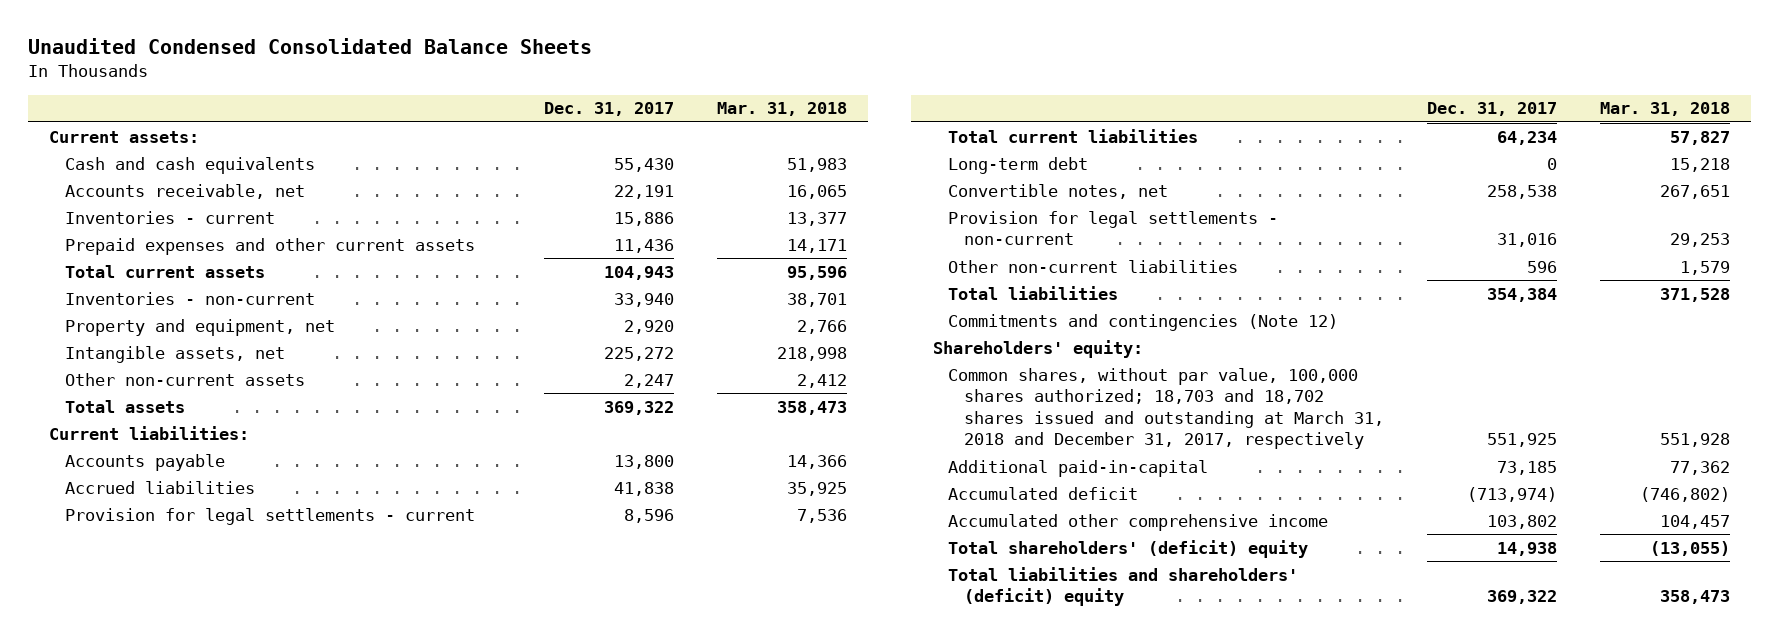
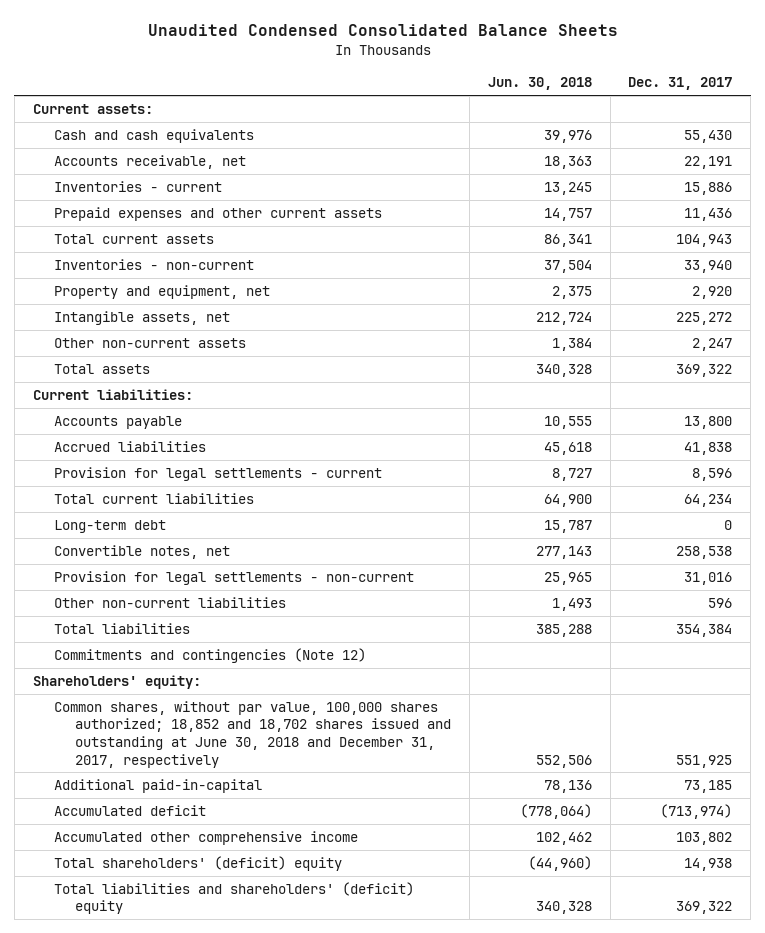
- | Dec. 31, 2017 | Mar. 31, 2018
+ | Jun. 30, 2018 | Dec. 31, 2017
- Common shares, without par value, 100,000 shares authorized; 18,703 and 18,702 shares issued and outstanding at March 31, 2018 and December 31, 2017, respectively | 551,925 | 551,928
+ Common shares, without par value, 100,000 shares authorized; 18,852 and 18,702 shares issued and outstanding at June 30, 2018 and December 31, 2017, respectively | 552,506 | 551,925

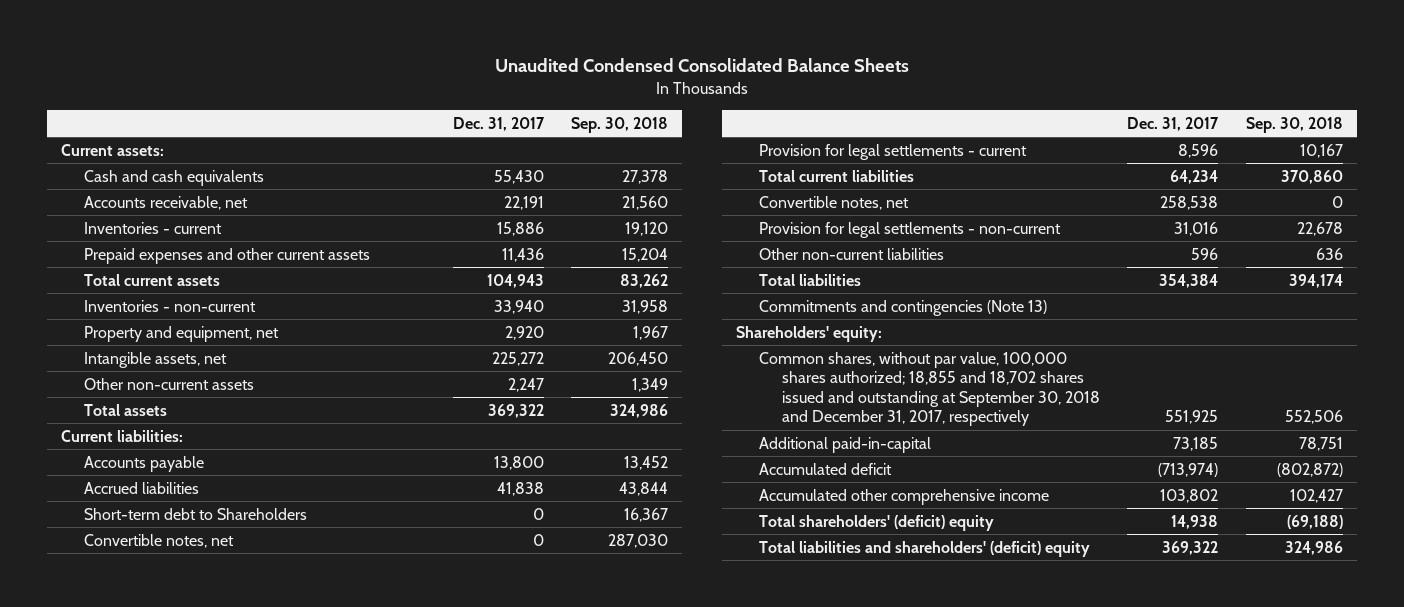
- | Jun. 30, 2018 | Dec. 31, 2017
+ | Dec. 31, 2017 | Sep. 30, 2018
+ Short-term debt to Shareholders | 0 | 16,367
+ Convertible notes, net | 0 | 287,030
- Long-term debt | 15,787 | 0
- Commitments and contingencies (Note 12)
+ Commitments and contingencies (Note 13)
- Common shares, without par value, 100,000 shares authorized; 18,852 and 18,702 shares issued and outstanding at June 30, 2018 and December 31, 2017, respectively | 552,506 | 551,925
+ Common shares, without par value, 100,000 shares authorized; 18,855 and 18,702 shares issued and outstanding at September 30, 2018 and December 31, 2017, respectively | 551,925 | 552,506

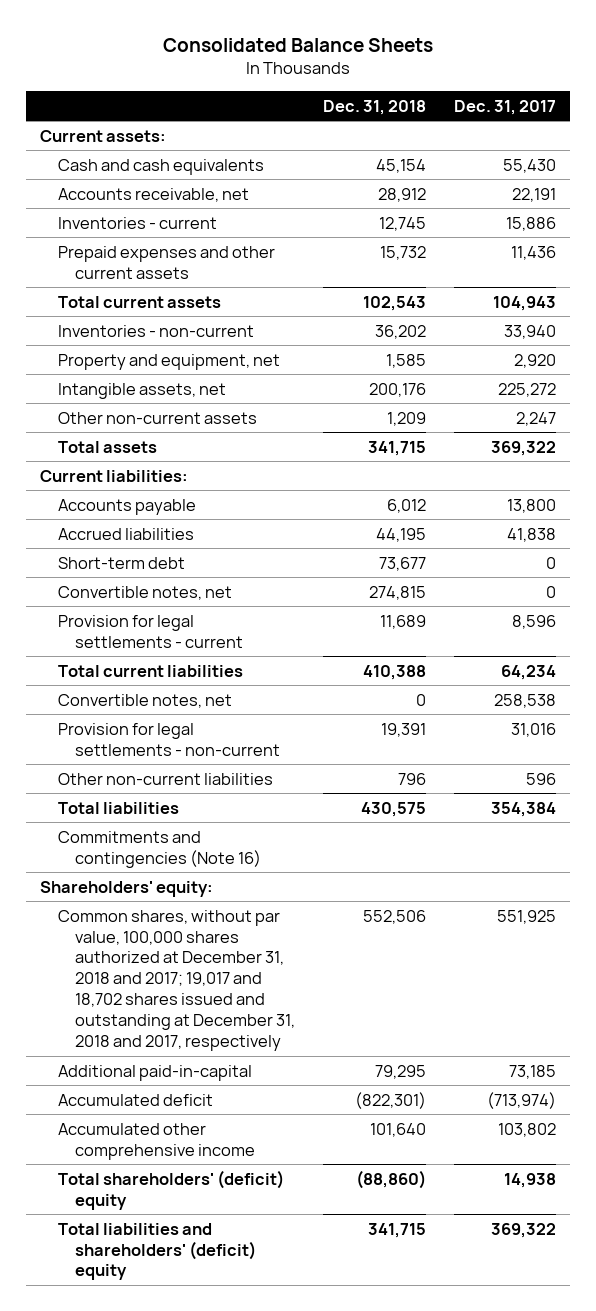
- Unaudited Condensed Consolidated Balance Sheets
+ Consolidated Balance Sheets
- | Dec. 31, 2017 | Sep. 30, 2018
+ | Dec. 31, 2018 | Dec. 31, 2017
- Short-term debt to Shareholders | 0 | 16,367
+ Short-term debt | 73,677 | 0
- Commitments and contingencies (Note 13)
+ Commitments and contingencies (Note 16)
- Common shares, without par value, 100,000 shares authorized; 18,855 and 18,702 shares issued and outstanding at September 30, 2018 and December 31, 2017, respectively | 551,925 | 552,506
+ Common shares, without par value, 100,000 shares authorized at December 31, 2018 and 2017; 19,017 and 18,702 shares issued and outstanding at December 31, 2018 and 2017, respectively | 552,506 | 551,925

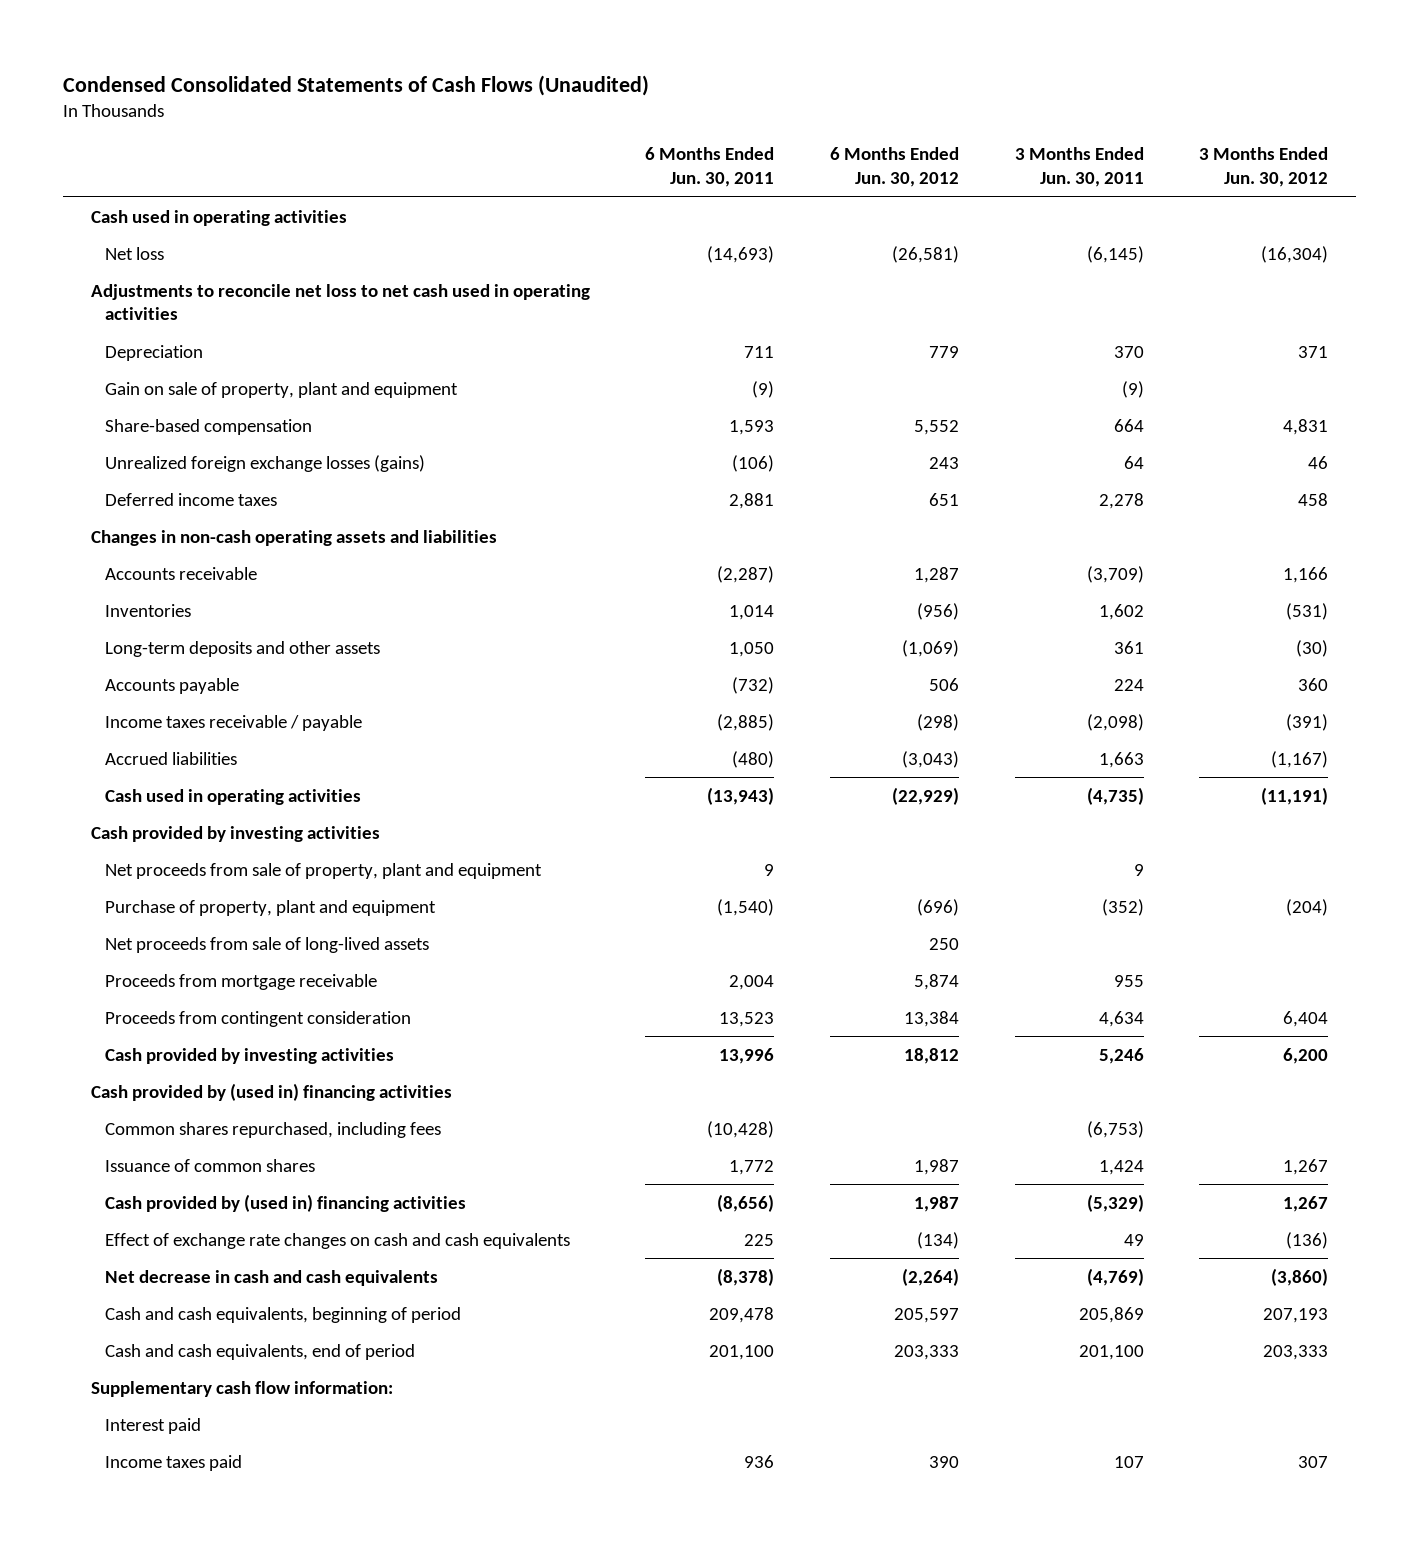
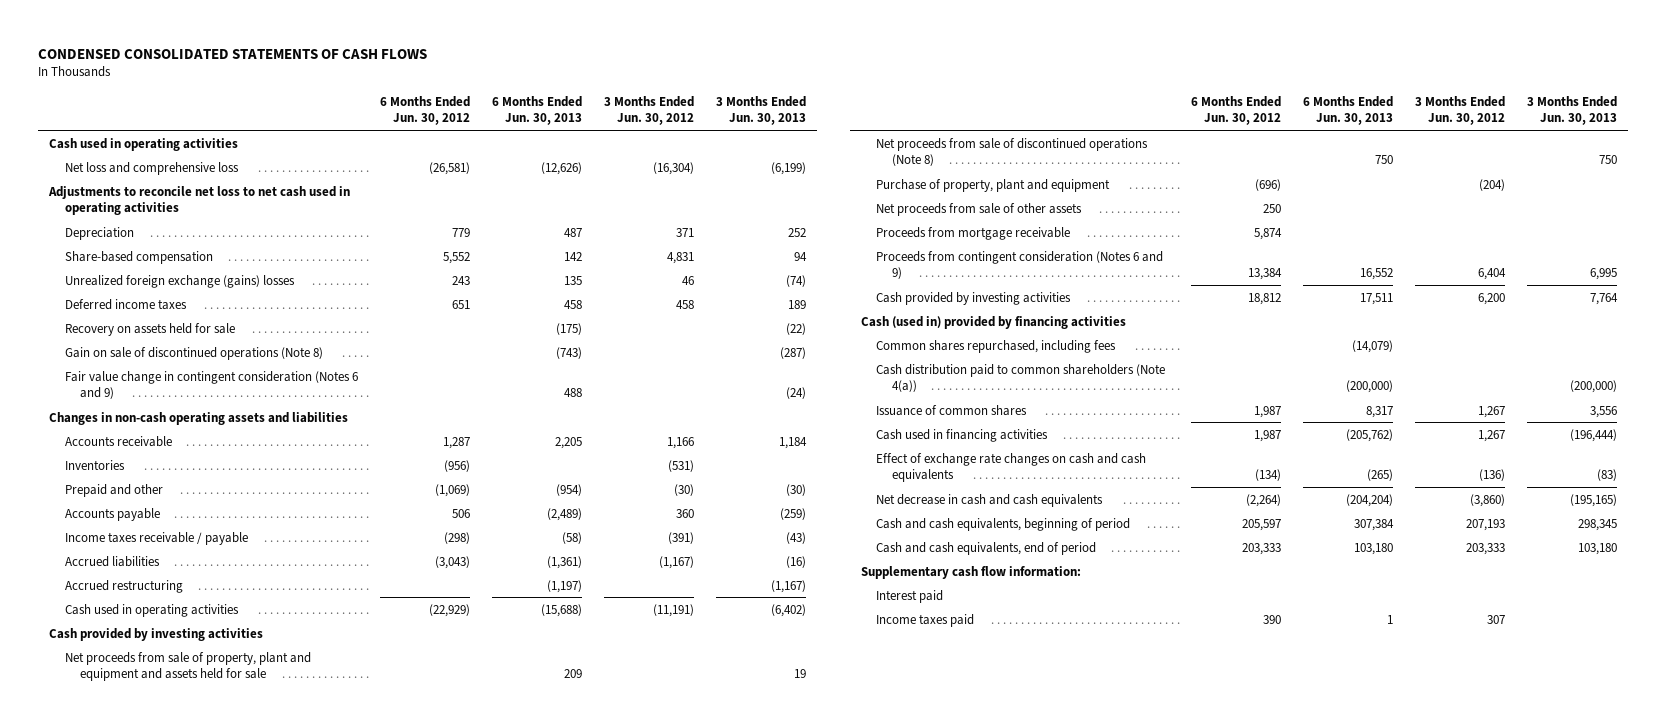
- Condensed Consolidated Statements of Cash Flows (Unaudited)
+ CONDENSED CONSOLIDATED STATEMENTS OF CASH FLOWS
- | 6 Months Ended Jun. 30, 2011 | 6 Months Ended Jun. 30, 2012 | 3 Months Ended Jun. 30, 2011 | 3 Months Ended Jun. 30, 2012
+ | 6 Months Ended Jun. 30, 2012 | 6 Months Ended Jun. 30, 2013 | 3 Months Ended Jun. 30, 2012 | 3 Months Ended Jun. 30, 2013
- Net loss | (14,693) | (26,581) | (6,145) | (16,304)
+ Net loss and comprehensive loss | (26,581) | (12,626) | (16,304) | (6,199)
- Gain on sale of property, plant and equipment | (9) | | (9) |
- Unrealized foreign exchange losses (gains) | (106) | 243 | 64 | 46
+ Unrealized foreign exchange (gains) losses | 243 | 135 | 46 | (74)
+ Recovery on assets held for sale | | (175) | | (22)
+ Gain on sale of discontinued operations (Note 8) | | (743) | | (287)
+ Fair value change in contingent consideration (Notes 6 and 9) | | 488 | | (24)
- Long-term deposits and other assets | 1,050 | (1,069) | 361 | (30)
+ Prepaid and other | (1,069) | (954) | (30) | (30)
+ Accrued restructuring | | (1,197) | | (1,167)
- Net proceeds from sale of property, plant and equipment | 9 | | 9 |
+ Net proceeds from sale of property, plant and equipment and assets held for sale | | 209 | | 19
+ Net proceeds from sale of discontinued operations (Note 8) | | 750 | | 750
- Net proceeds from sale of long-lived assets | | 250 | |
+ Net proceeds from sale of other assets | 250 | | |
- Proceeds from contingent consideration | 13,523 | 13,384 | 4,634 | 6,404
+ Proceeds from contingent consideration (Notes 6 and 9) | 13,384 | 16,552 | 6,404 | 6,995
- Cash provided by (used in) financing activities
+ Cash (used in) provided by financing activities
+ Cash distribution paid to common shareholders (Note 4(a)) | | (200,000) | | (200,000)
- Cash provided by (used in) financing activities | (8,656) | 1,987 | (5,329) | 1,267
+ Cash used in financing activities | 1,987 | (205,762) | 1,267 | (196,444)

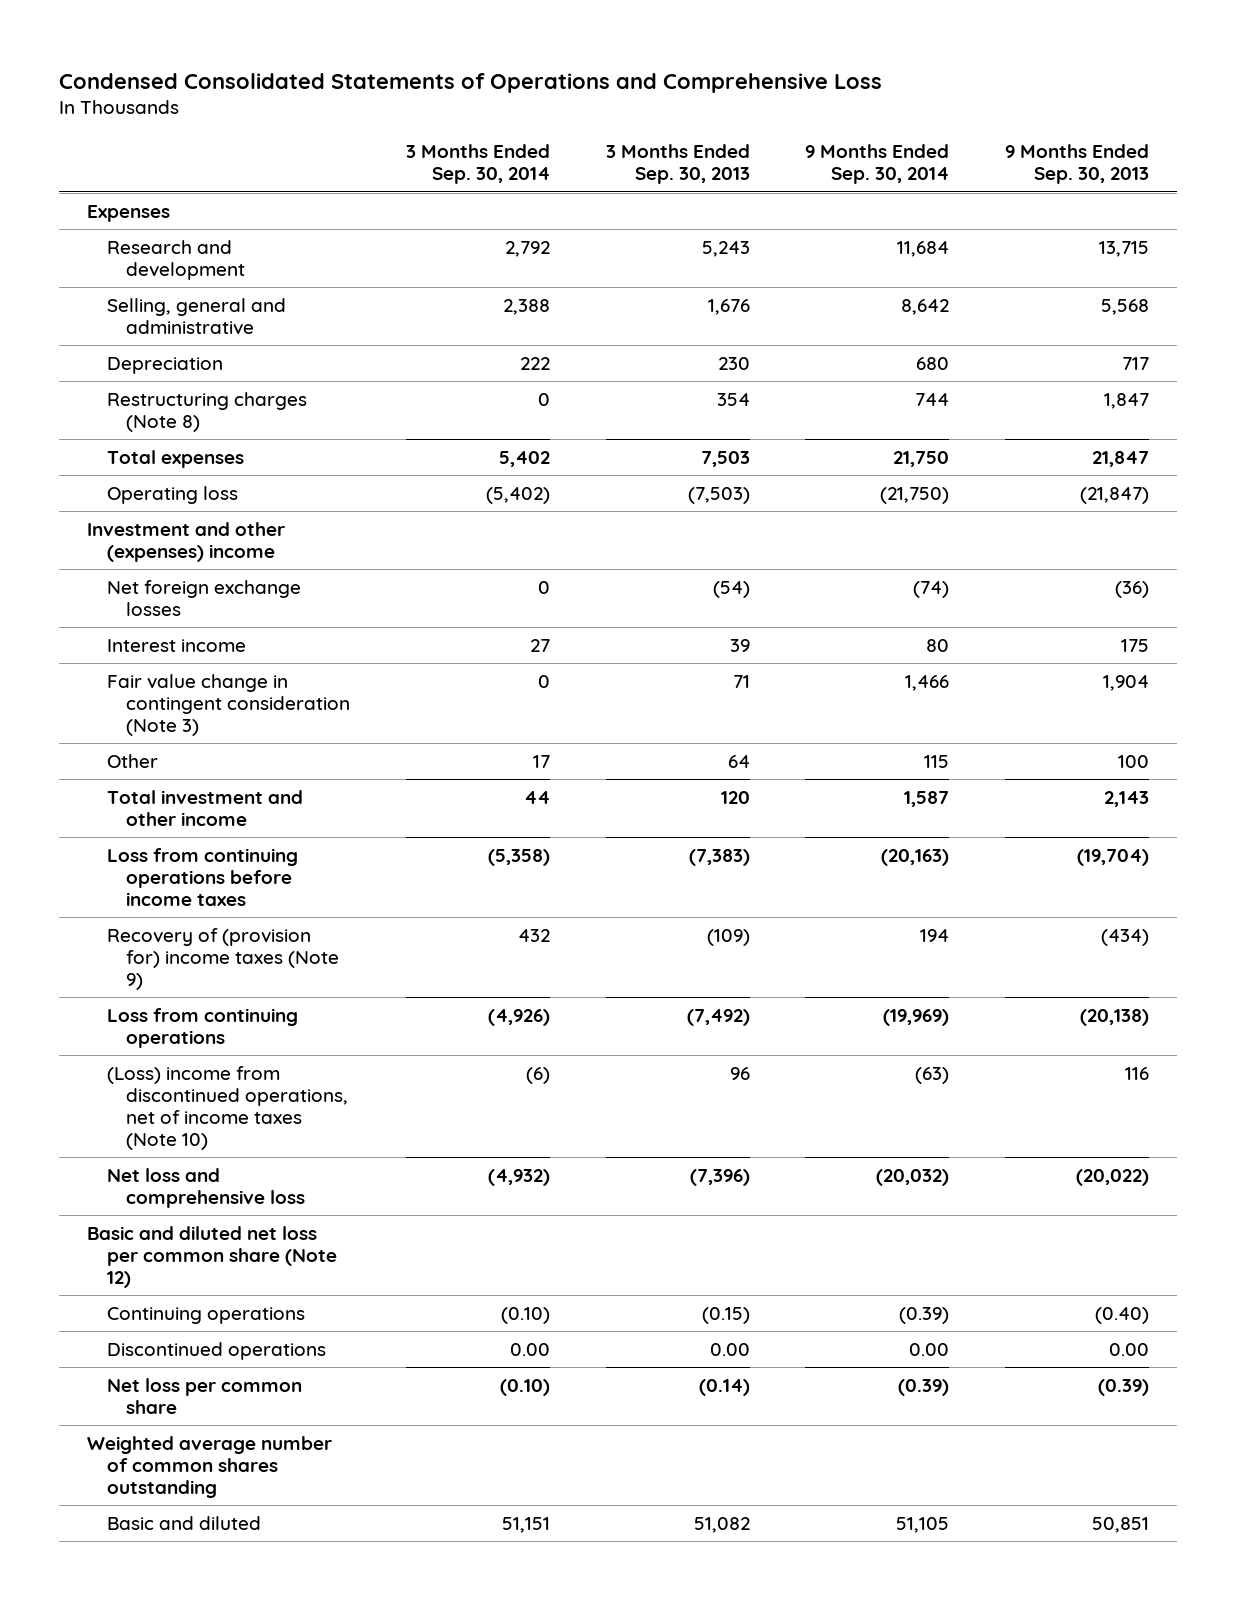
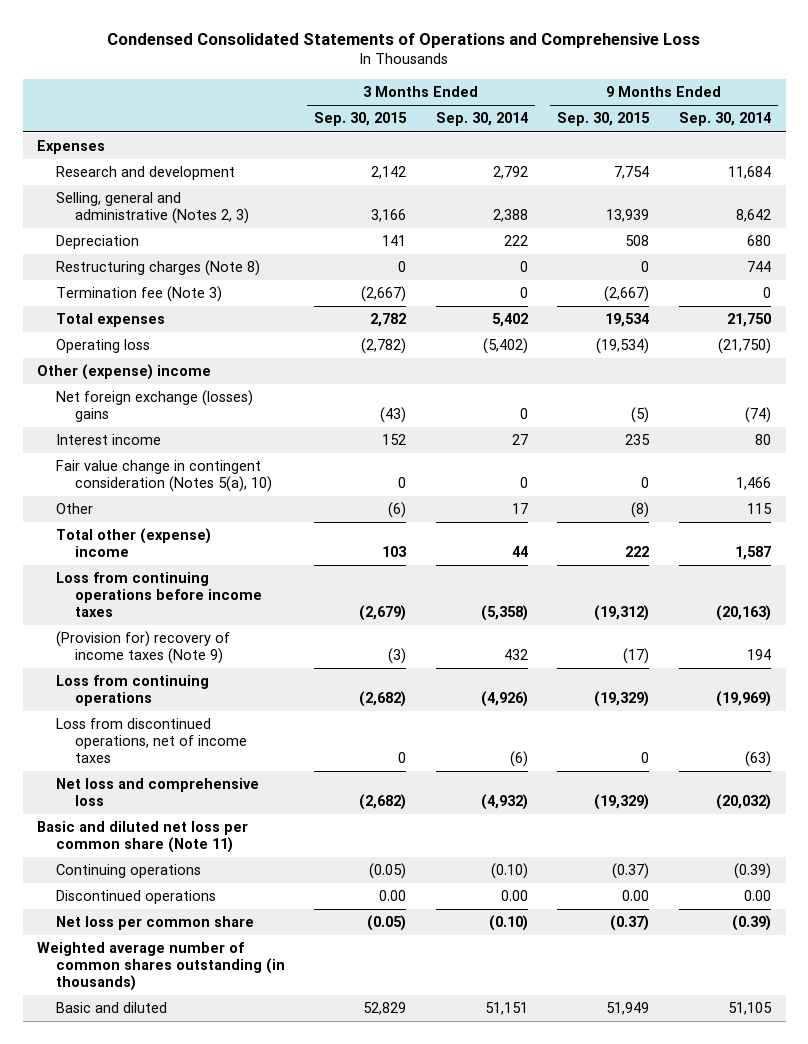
- | 3 Months Ended Sep. 30, 2014 | 3 Months Ended Sep. 30, 2013 | 9 Months Ended Sep. 30, 2014 | 9 Months Ended Sep. 30, 2013
+ | 3 Months Ended Sep. 30, 2015 | 3 Months Ended Sep. 30, 2014 | 9 Months Ended Sep. 30, 2015 | 9 Months Ended Sep. 30, 2014
- Selling, general and administrative | 2,388 | 1,676 | 8,642 | 5,568
+ Selling, general and administrative (Notes 2, 3) | 3,166 | 2,388 | 13,939 | 8,642
+ Termination fee (Note 3) | (2,667) | 0 | (2,667) | 0
- Investment and other (expenses) income
- Net foreign exchange losses | 0 | (54) | (74) | (36)
+ Other (expense) income
+ Net foreign exchange (losses) gains | (43) | 0 | (5) | (74)
- Fair value change in contingent consideration (Note 3) | 0 | 71 | 1,466 | 1,904
+ Fair value change in contingent consideration (Notes 5(a), 10) | 0 | 0 | 0 | 1,466
- Total investment and other income | 44 | 120 | 1,587 | 2,143
+ Total other (expense) income | 103 | 44 | 222 | 1,587
- Recovery of (provision for) income taxes (Note 9) | 432 | (109) | 194 | (434)
+ (Provision for) recovery of income taxes (Note 9) | (3) | 432 | (17) | 194
- (Loss) income from discontinued operations, net of income taxes (Note 10) | (6) | 96 | (63) | 116
+ Loss from discontinued operations, net of income taxes | 0 | (6) | 0 | (63)
- Basic and diluted net loss per common share (Note 12)
+ Basic and diluted net loss per common share (Note 11)
- Weighted average number of common shares outstanding
+ Weighted average number of common shares outstanding (in thousands)

